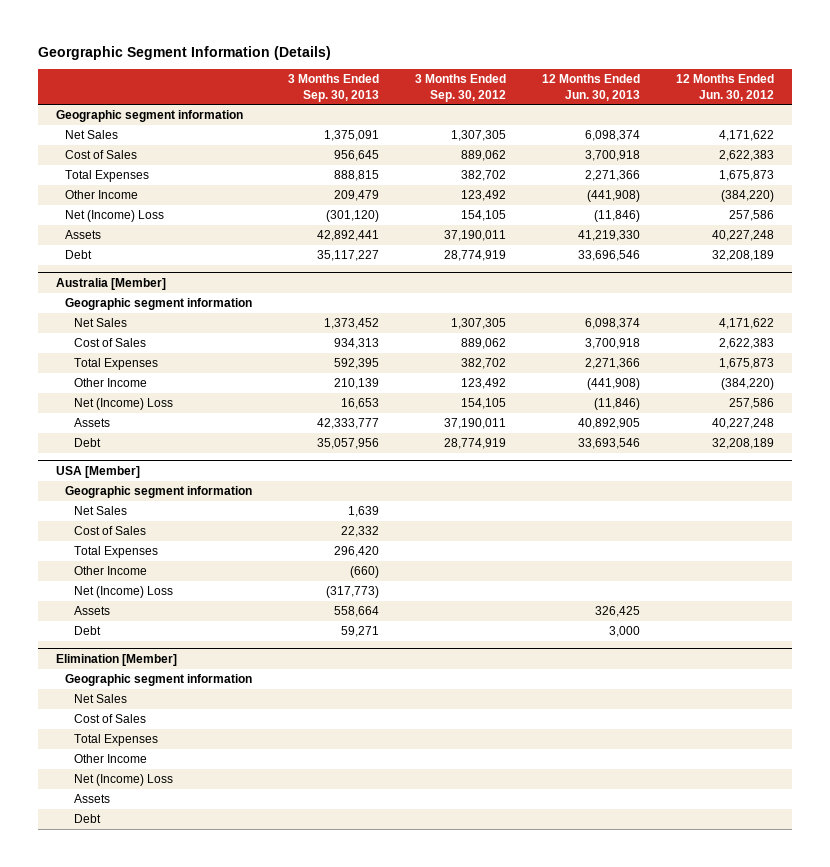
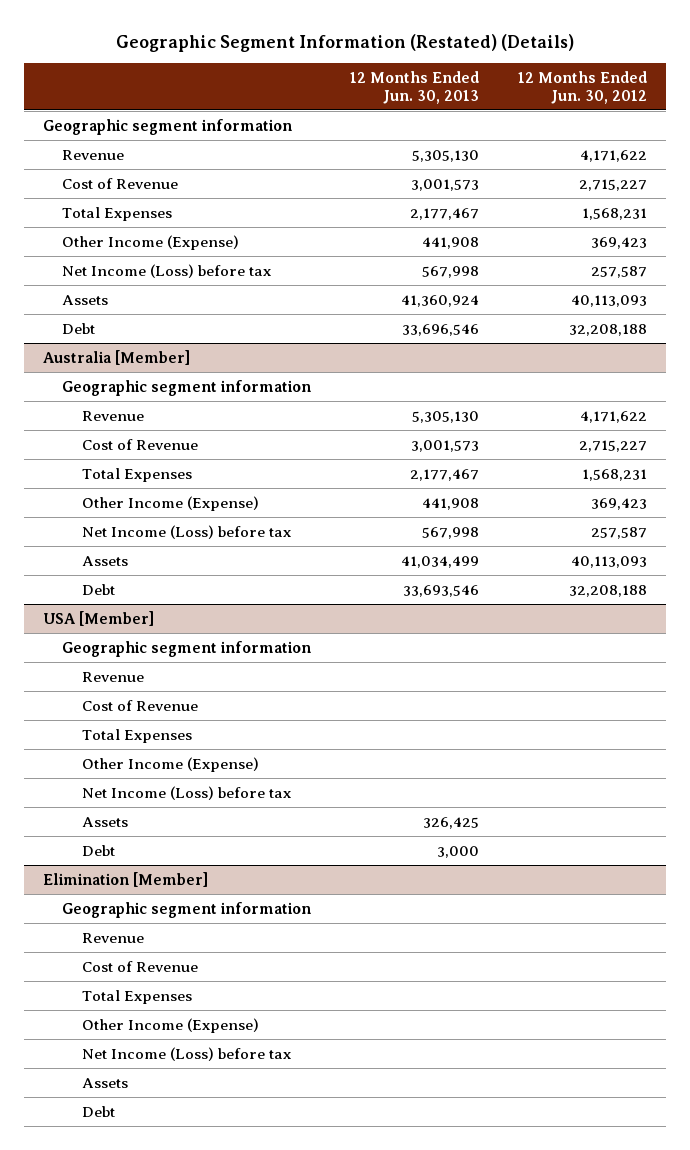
- Georgraphic Segment Information (Details)
+ Geographic Segment Information (Restated) (Details)
- | 3 Months Ended Sep. 30, 2013 | 3 Months Ended Sep. 30, 2012 | 12 Months Ended Jun. 30, 2013 | 12 Months Ended Jun. 30, 2012
+ | 12 Months Ended Jun. 30, 2013 | 12 Months Ended Jun. 30, 2012
- Net Sales | 1,375,091 | 1,307,305 | 6,098,374 | 4,171,622
- Cost of Sales | 956,645 | 889,062 | 3,700,918 | 2,622,383
- Total Expenses | 888,815 | 382,702 | 2,271,366 | 1,675,873
- Other Income | 209,479 | 123,492 | (441,908) | (384,220)
- Net (Income) Loss | (301,120) | 154,105 | (11,846) | 257,586
- Assets | 42,892,441 | 37,190,011 | 41,219,330 | 40,227,248
- Debt | 35,117,227 | 28,774,919 | 33,696,546 | 32,208,189
+ Revenue | 5,305,130 | 4,171,622
+ Cost of Revenue | 3,001,573 | 2,715,227
+ Total Expenses | 2,177,467 | 1,568,231
+ Other Income (Expense) | 441,908 | 369,423
+ Net Income (Loss) before tax | 567,998 | 257,587
+ Assets | 41,360,924 | 40,113,093
+ Debt | 33,696,546 | 32,208,188
@ Australia [Member]
- Net Sales | 1,373,452 | 1,307,305 | 6,098,374 | 4,171,622
- Cost of Sales | 934,313 | 889,062 | 3,700,918 | 2,622,383
- Total Expenses | 592,395 | 382,702 | 2,271,366 | 1,675,873
- Other Income | 210,139 | 123,492 | (441,908) | (384,220)
- Net (Income) Loss | 16,653 | 154,105 | (11,846) | 257,586
- Assets | 42,333,777 | 37,190,011 | 40,892,905 | 40,227,248
- Debt | 35,057,956 | 28,774,919 | 33,693,546 | 32,208,189
+ Revenue | 5,305,130 | 4,171,622
+ Cost of Revenue | 3,001,573 | 2,715,227
+ Total Expenses | 2,177,467 | 1,568,231
+ Other Income (Expense) | 441,908 | 369,423
+ Net Income (Loss) before tax | 567,998 | 257,587
+ Assets | 41,034,499 | 40,113,093
+ Debt | 33,693,546 | 32,208,188
@ USA [Member]
- Net Sales | 1,639 | | |
- Cost of Sales | 22,332 | | |
+ Revenue
+ Cost of Revenue
- Other Income | (660) | | |
- Net (Income) Loss | (317,773) | | |
+ Other Income (Expense)
+ Net Income (Loss) before tax
@ Elimination [Member]
- Net Sales
- Cost of Sales
+ Revenue
+ Cost of Revenue
- Other Income
- Net (Income) Loss
+ Other Income (Expense)
+ Net Income (Loss) before tax

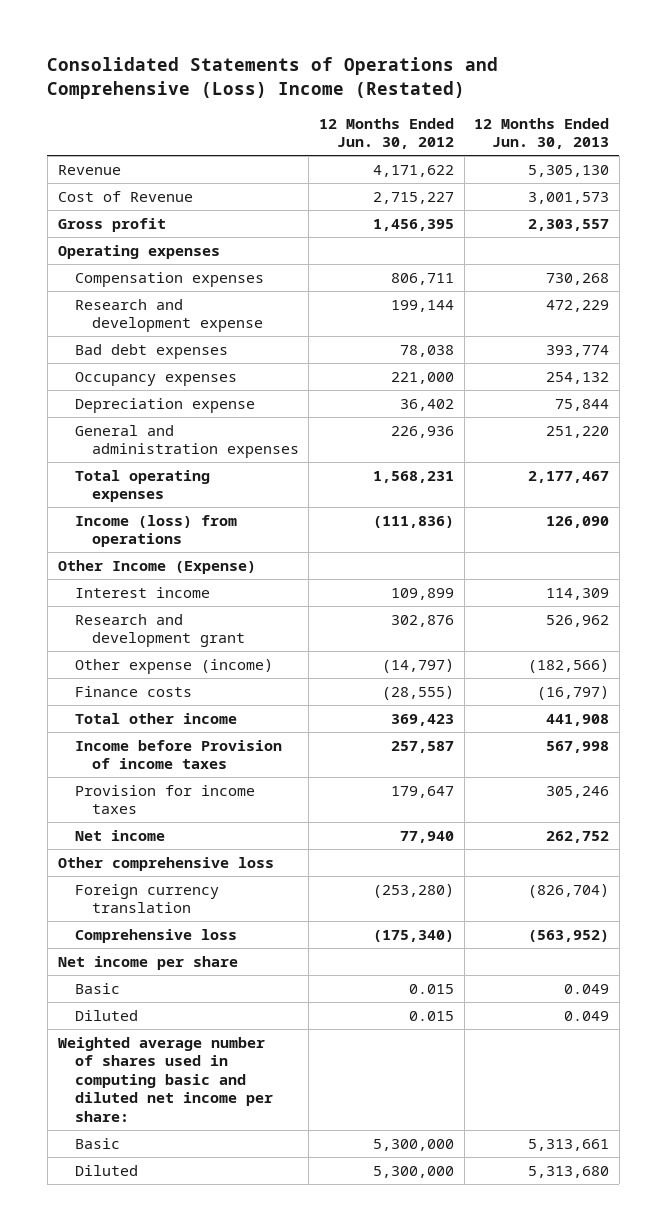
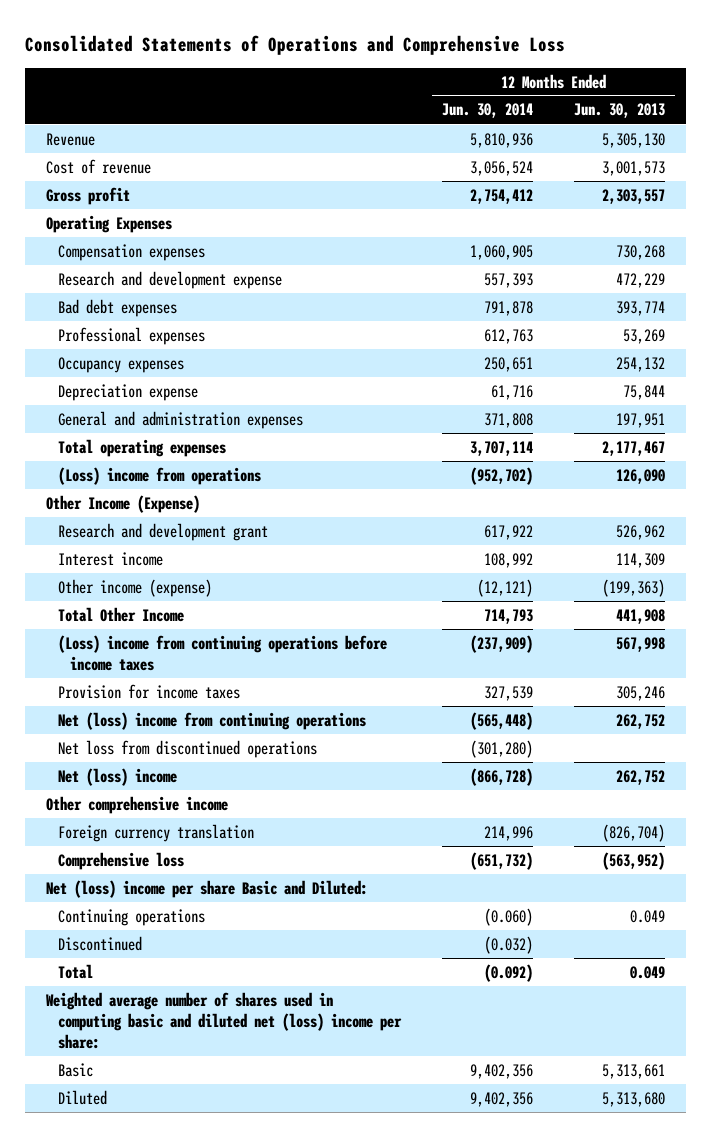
- Consolidated Statements of Operations and Comprehensive (Loss) Income (Restated)
+ Consolidated Statements of Operations and Comprehensive Loss
- | 12 Months Ended Jun. 30, 2012 | 12 Months Ended Jun. 30, 2013
+ | 12 Months Ended Jun. 30, 2014 | 12 Months Ended Jun. 30, 2013
- Cost of Revenue | 2,715,227 | 3,001,573
+ Cost of revenue | 3,056,524 | 3,001,573
- Operating expenses
+ Operating Expenses
+ Professional expenses | 612,763 | 53,269
- General and administration expenses | 226,936 | 251,220
+ General and administration expenses | 371,808 | 197,951
- Income (loss) from operations | (111,836) | 126,090
+ (Loss) income from operations | (952,702) | 126,090
- Other expense (income) | (14,797) | (182,566)
- Finance costs | (28,555) | (16,797)
- Total other income | 369,423 | 441,908
- Income before Provision of income taxes | 257,587 | 567,998
moved down: Interest income | 108,992 | 114,309
+ Other income (expense) | (12,121) | (199,363)
+ Total Other Income | 714,793 | 441,908
+ (Loss) income from continuing operations before income taxes | (237,909) | 567,998
- Net income | 77,940 | 262,752
- Other comprehensive loss
+ Net (loss) income from continuing operations | (565,448) | 262,752
+ Net loss from discontinued operations | (301,280) |
+ Net (loss) income | (866,728) | 262,752
+ Other comprehensive income
- Net income per share
- Basic | 0.015 | 0.049
- Diluted | 0.015 | 0.049
- Weighted average number of shares used in computing basic and diluted net income per share:
+ Net (loss) income per share Basic and Diluted:
+ Continuing operations | (0.060) | 0.049
+ Discontinued | (0.032) |
+ Total | (0.092) | 0.049
+ Weighted average number of shares used in computing basic and diluted net (loss) income per share:

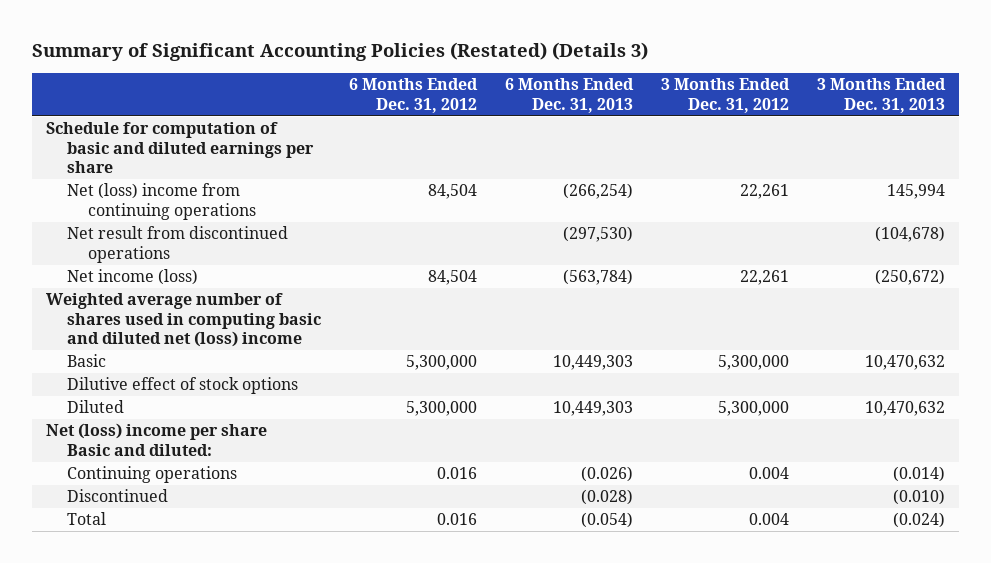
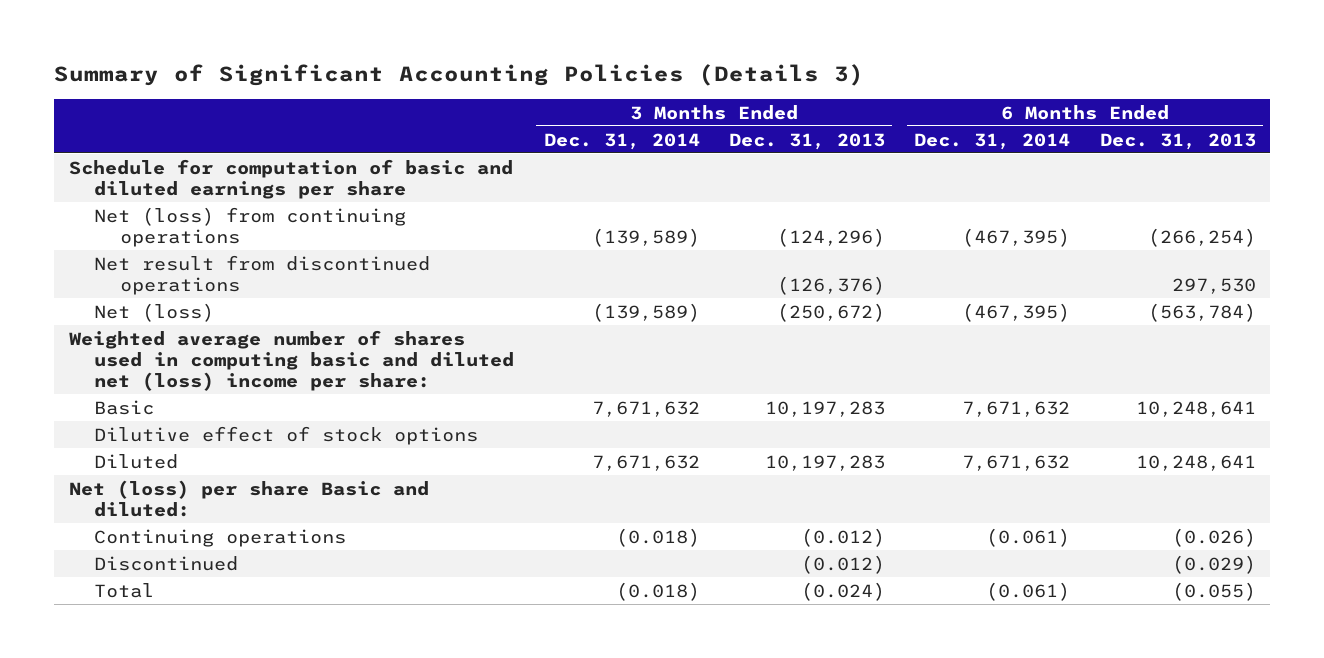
- Summary of Significant Accounting Policies (Restated) (Details 3)
+ Summary of Significant Accounting Policies (Details 3)
- | 6 Months Ended Dec. 31, 2012 | 6 Months Ended Dec. 31, 2013 | 3 Months Ended Dec. 31, 2012 | 3 Months Ended Dec. 31, 2013
+ | 3 Months Ended Dec. 31, 2014 | 3 Months Ended Dec. 31, 2013 | 6 Months Ended Dec. 31, 2014 | 6 Months Ended Dec. 31, 2013
- Net (loss) income from continuing operations | 84,504 | (266,254) | 22,261 | 145,994
- Net result from discontinued operations | | (297,530) | | (104,678)
- Net income (loss) | 84,504 | (563,784) | 22,261 | (250,672)
- Weighted average number of shares used in computing basic and diluted net (loss) income
- Basic | 5,300,000 | 10,449,303 | 5,300,000 | 10,470,632
+ Net (loss) from continuing operations | (139,589) | (124,296) | (467,395) | (266,254)
+ Net result from discontinued operations | | (126,376) | | 297,530
+ Net (loss) | (139,589) | (250,672) | (467,395) | (563,784)
+ Weighted average number of shares used in computing basic and diluted net (loss) income per share:
+ Basic | 7,671,632 | 10,197,283 | 7,671,632 | 10,248,641
- Diluted | 5,300,000 | 10,449,303 | 5,300,000 | 10,470,632
- Net (loss) income per share Basic and diluted:
- Continuing operations | 0.016 | (0.026) | 0.004 | (0.014)
- Discontinued | | (0.028) | | (0.010)
- Total | 0.016 | (0.054) | 0.004 | (0.024)
+ Diluted | 7,671,632 | 10,197,283 | 7,671,632 | 10,248,641
+ Net (loss) per share Basic and diluted:
+ Continuing operations | (0.018) | (0.012) | (0.061) | (0.026)
+ Discontinued | | (0.012) | | (0.029)
+ Total | (0.018) | (0.024) | (0.061) | (0.055)

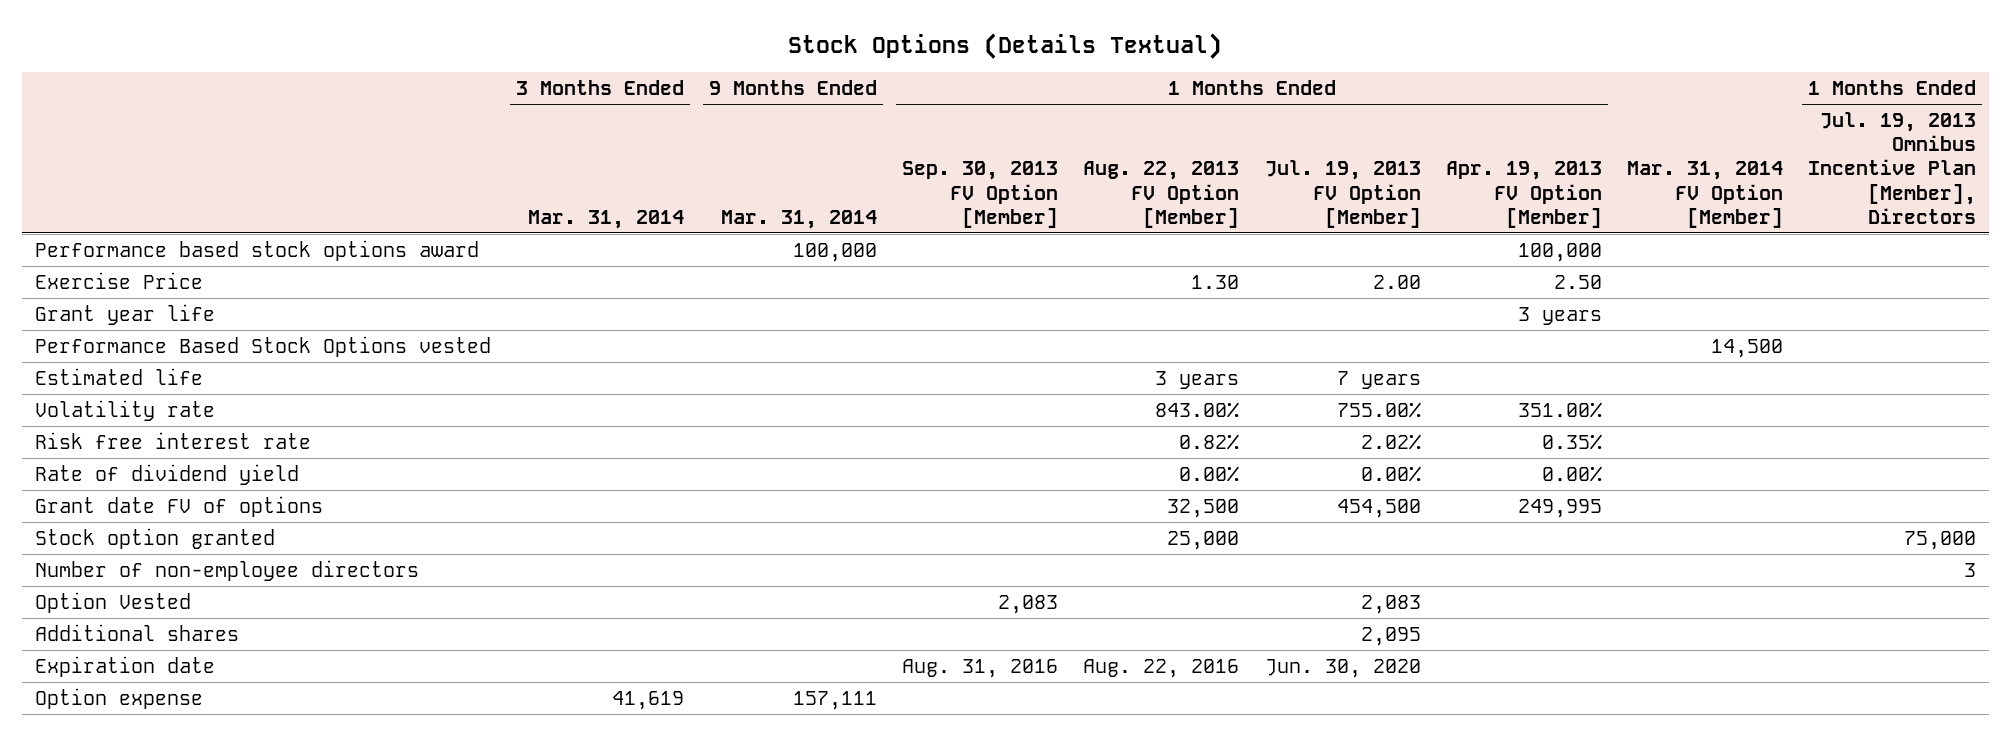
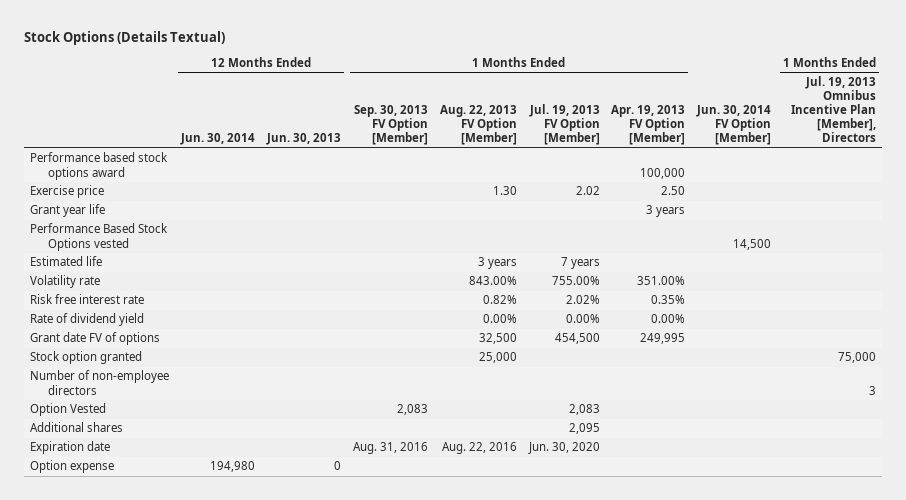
- | 3 Months Ended Mar. 31, 2014 | 9 Months Ended Mar. 31, 2014 | 1 Months Ended Sep. 30, 2013 FV Option [Member] | 1 Months Ended Aug. 22, 2013 FV Option [Member] | 1 Months Ended Jul. 19, 2013 FV Option [Member] | 1 Months Ended Apr. 19, 2013 FV Option [Member] | Mar. 31, 2014 FV Option [Member] | 1 Months Ended Jul. 19, 2013 Omnibus Incentive Plan [Member], Directors
+ | 12 Months Ended Jun. 30, 2014 | 12 Months Ended Jun. 30, 2013 | 1 Months Ended Sep. 30, 2013 FV Option [Member] | 1 Months Ended Aug. 22, 2013 FV Option [Member] | 1 Months Ended Jul. 19, 2013 FV Option [Member] | 1 Months Ended Apr. 19, 2013 FV Option [Member] | Jun. 30, 2014 FV Option [Member] | 1 Months Ended Jul. 19, 2013 Omnibus Incentive Plan [Member], Directors
- Exercise Price | | | | 1.30 | 2.00 | 2.50 | |
+ Exercise price | | | | 1.30 | 2.02 | 2.50 | |

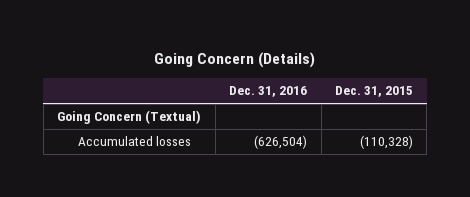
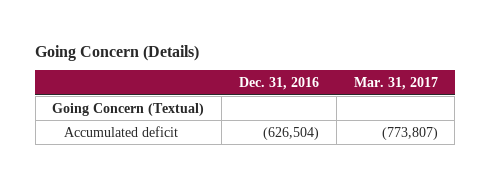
- | Dec. 31, 2016 | Dec. 31, 2015
+ | Dec. 31, 2016 | Mar. 31, 2017
- Accumulated losses | (626,504) | (110,328)
+ Accumulated deficit | (626,504) | (773,807)

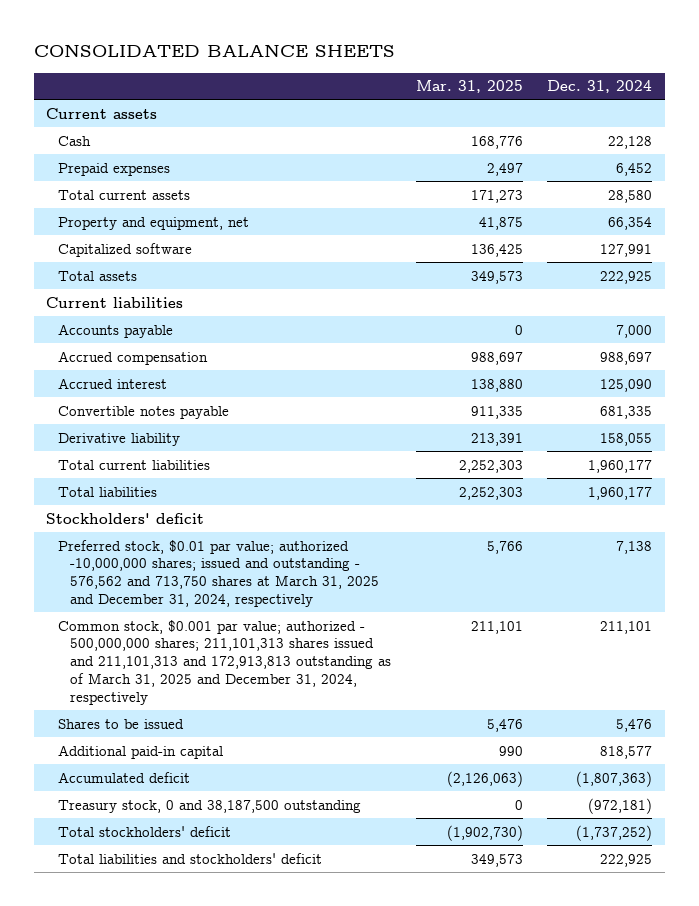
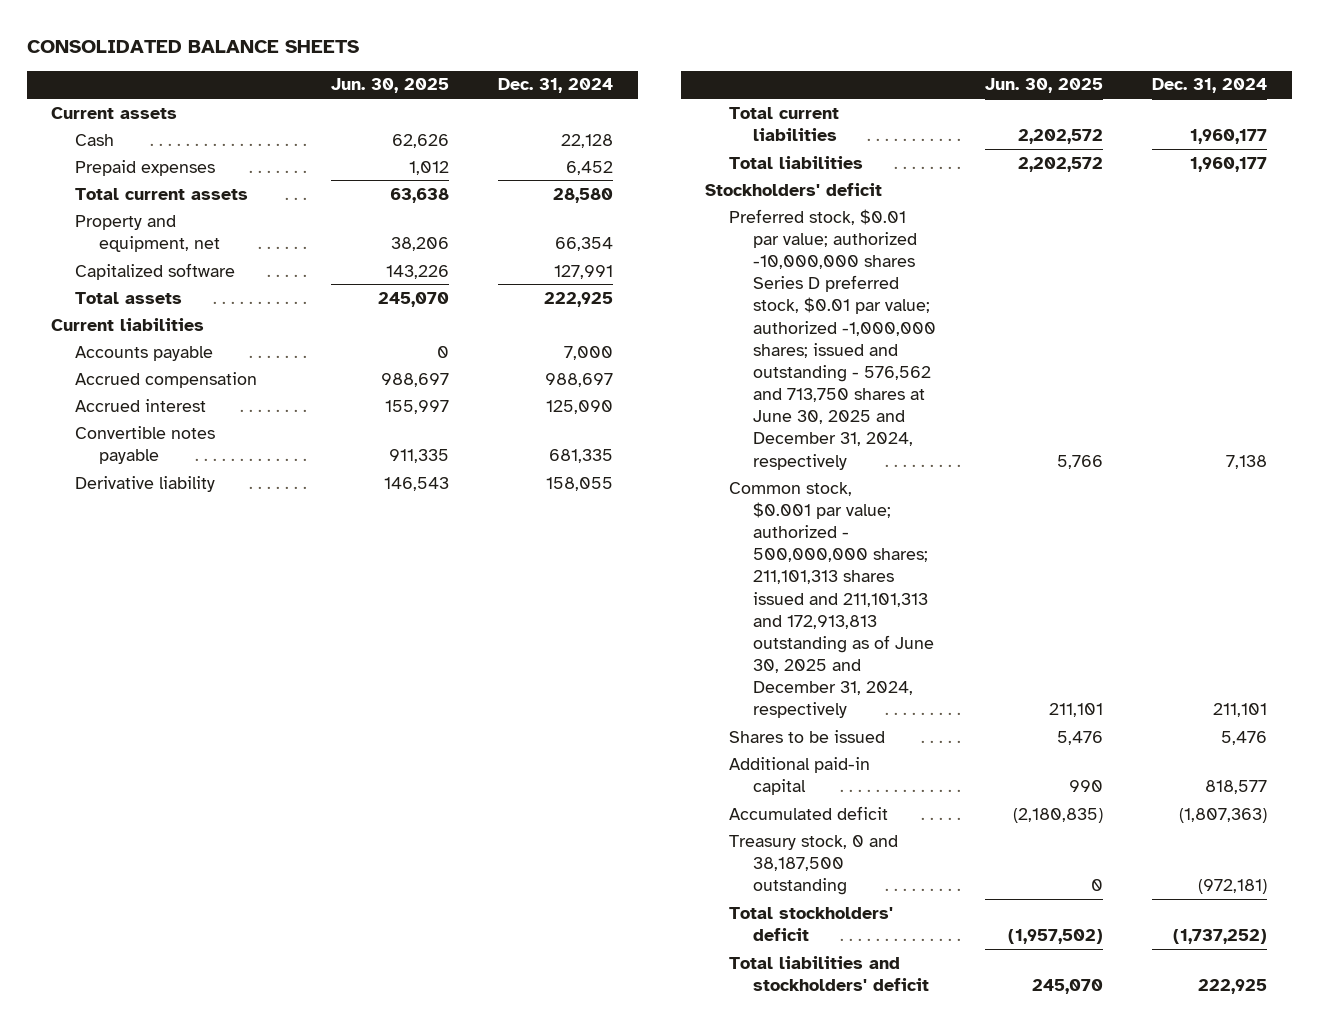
- | Mar. 31, 2025 | Dec. 31, 2024
+ | Jun. 30, 2025 | Dec. 31, 2024
- Preferred stock, $0.01 par value; authorized -10,000,000 shares; issued and outstanding - 576,562 and 713,750 shares at March 31, 2025 and December 31, 2024, respectively | 5,766 | 7,138
- Common stock, $0.001 par value; authorized - 500,000,000 shares; 211,101,313 shares issued and 211,101,313 and 172,913,813 outstanding as of March 31, 2025 and December 31, 2024, respectively | 211,101 | 211,101
+ Preferred stock, $0.01 par value; authorized -10,000,000 shares Series D preferred stock, $0.01 par value; authorized -1,000,000 shares; issued and outstanding - 576,562 and 713,750 shares at June 30, 2025 and December 31, 2024, respectively | 5,766 | 7,138
+ Common stock, $0.001 par value; authorized - 500,000,000 shares; 211,101,313 shares issued and 211,101,313 and 172,913,813 outstanding as of June 30, 2025 and December 31, 2024, respectively | 211,101 | 211,101

